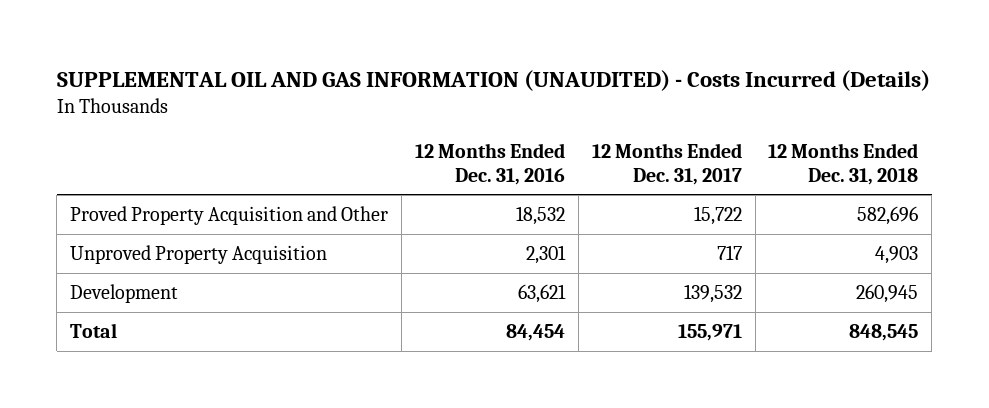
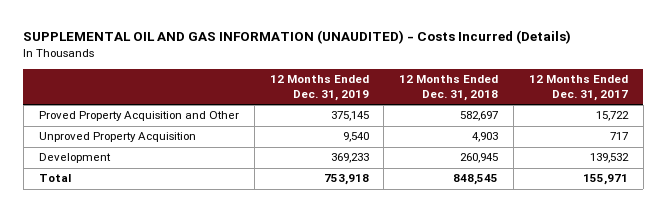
- | 12 Months Ended Dec. 31, 2016 | 12 Months Ended Dec. 31, 2017 | 12 Months Ended Dec. 31, 2018
+ | 12 Months Ended Dec. 31, 2019 | 12 Months Ended Dec. 31, 2018 | 12 Months Ended Dec. 31, 2017
- Proved Property Acquisition and Other | 18,532 | 15,722 | 582,696
+ Proved Property Acquisition and Other | 375,145 | 582,697 | 15,722

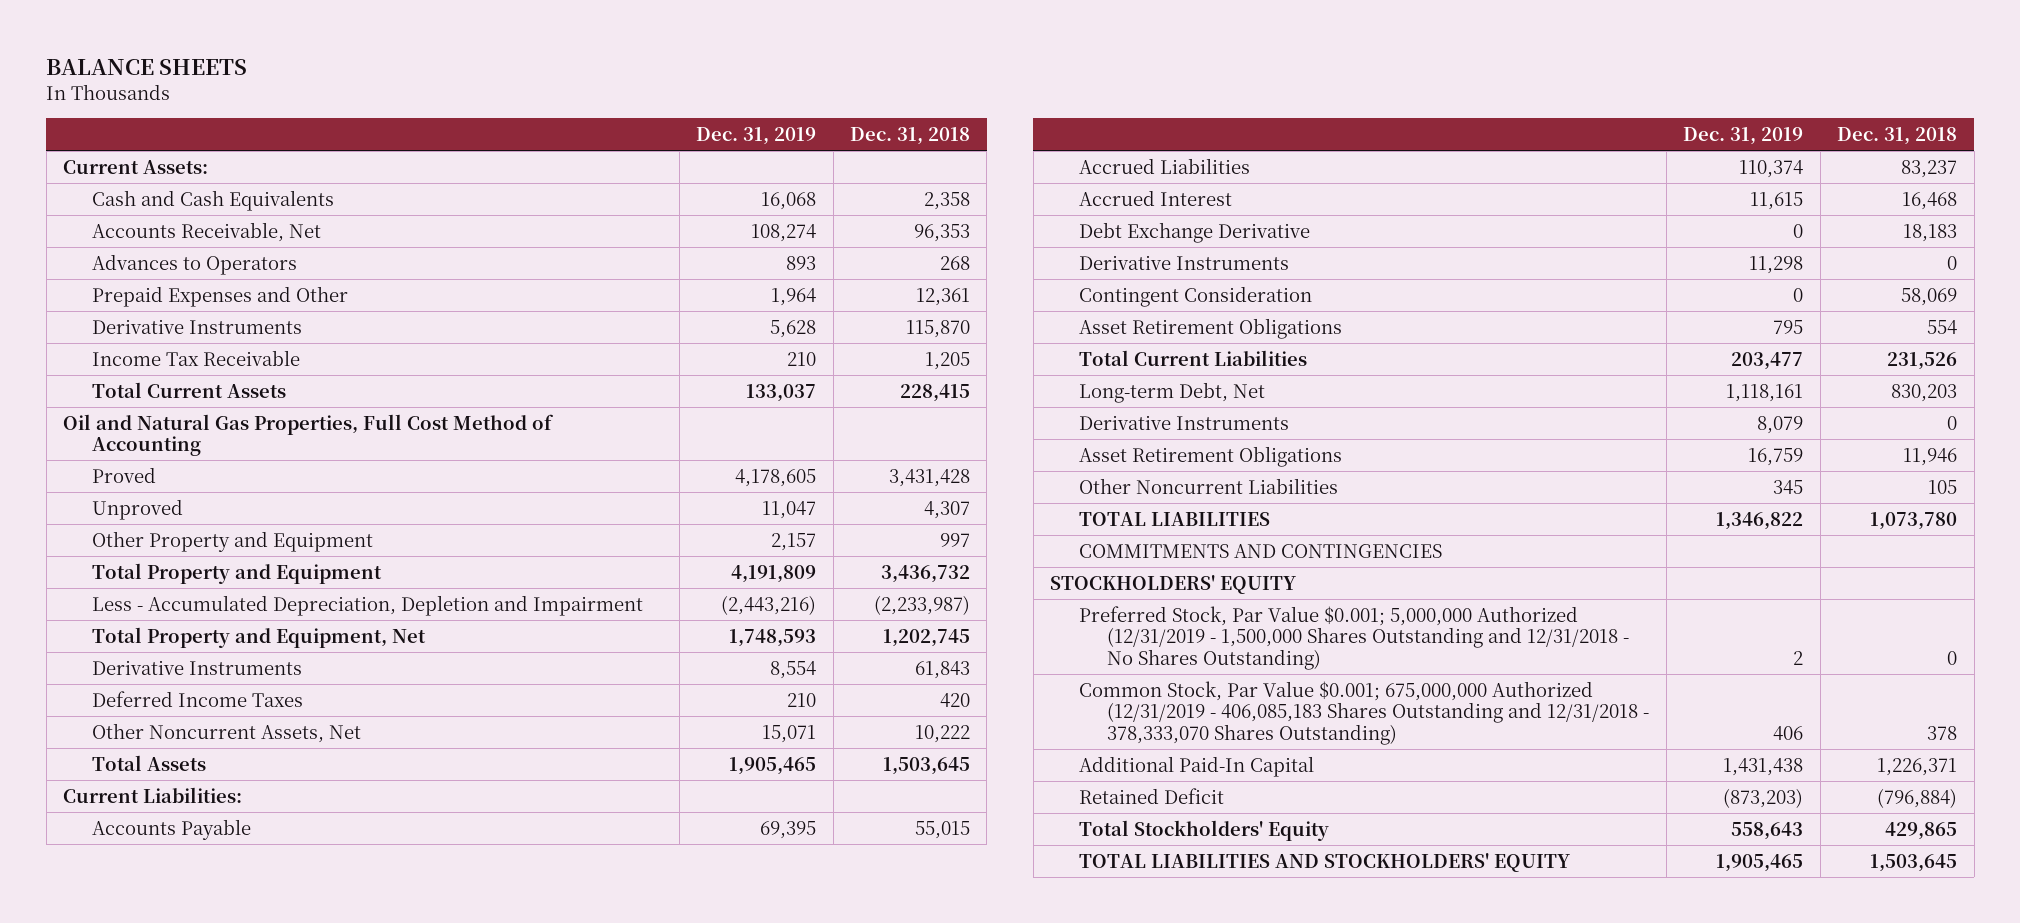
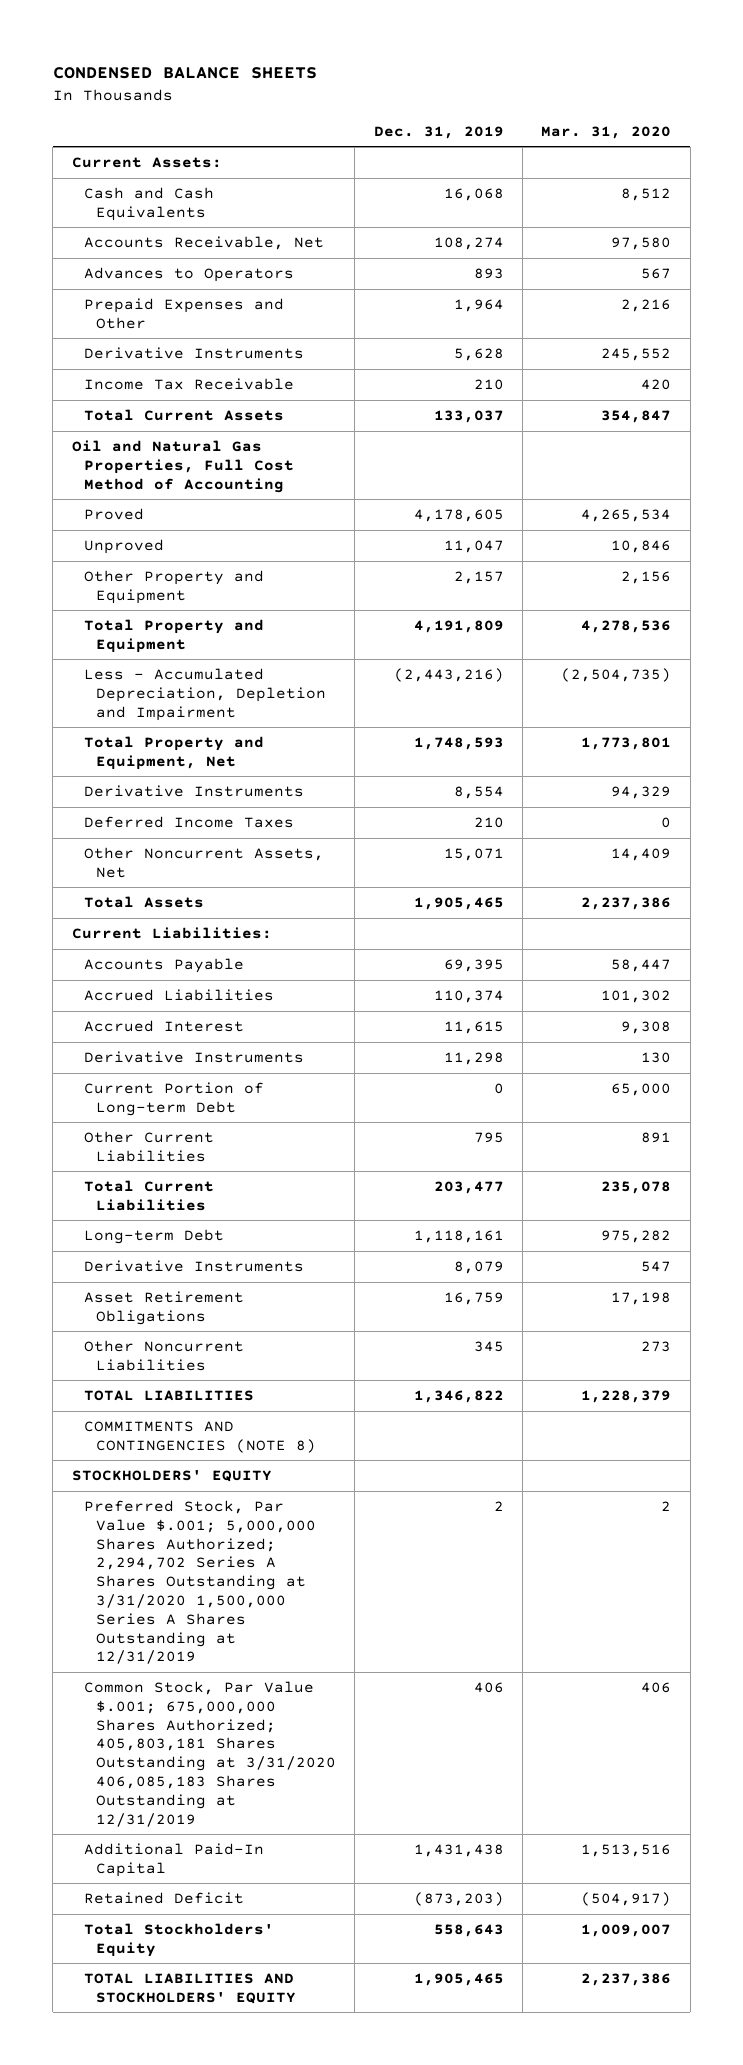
- BALANCE SHEETS
+ CONDENSED BALANCE SHEETS
- | Dec. 31, 2019 | Dec. 31, 2018
+ | Dec. 31, 2019 | Mar. 31, 2020
- Debt Exchange Derivative | 0 | 18,183
- Contingent Consideration | 0 | 58,069
- Asset Retirement Obligations | 795 | 554
+ Current Portion of Long-term Debt | 0 | 65,000
+ Other Current Liabilities | 795 | 891
- Long-term Debt, Net | 1,118,161 | 830,203
+ Long-term Debt | 1,118,161 | 975,282
- COMMITMENTS AND CONTINGENCIES
+ COMMITMENTS AND CONTINGENCIES (NOTE 8)
- Preferred Stock, Par Value $0.001; 5,000,000 Authorized (12/31/2019 - 1,500,000 Shares Outstanding and 12/31/2018 - No Shares Outstanding) | 2 | 0
- Common Stock, Par Value $0.001; 675,000,000 Authorized (12/31/2019 - 406,085,183 Shares Outstanding and 12/31/2018 - 378,333,070 Shares Outstanding) | 406 | 378
+ Preferred Stock, Par Value $.001; 5,000,000 Shares Authorized; 2,294,702 Series A Shares Outstanding at 3/31/2020 1,500,000 Series A Shares Outstanding at 12/31/2019 | 2 | 2
+ Common Stock, Par Value $.001; 675,000,000 Shares Authorized; 405,803,181 Shares Outstanding at 3/31/2020 406,085,183 Shares Outstanding at 12/31/2019 | 406 | 406

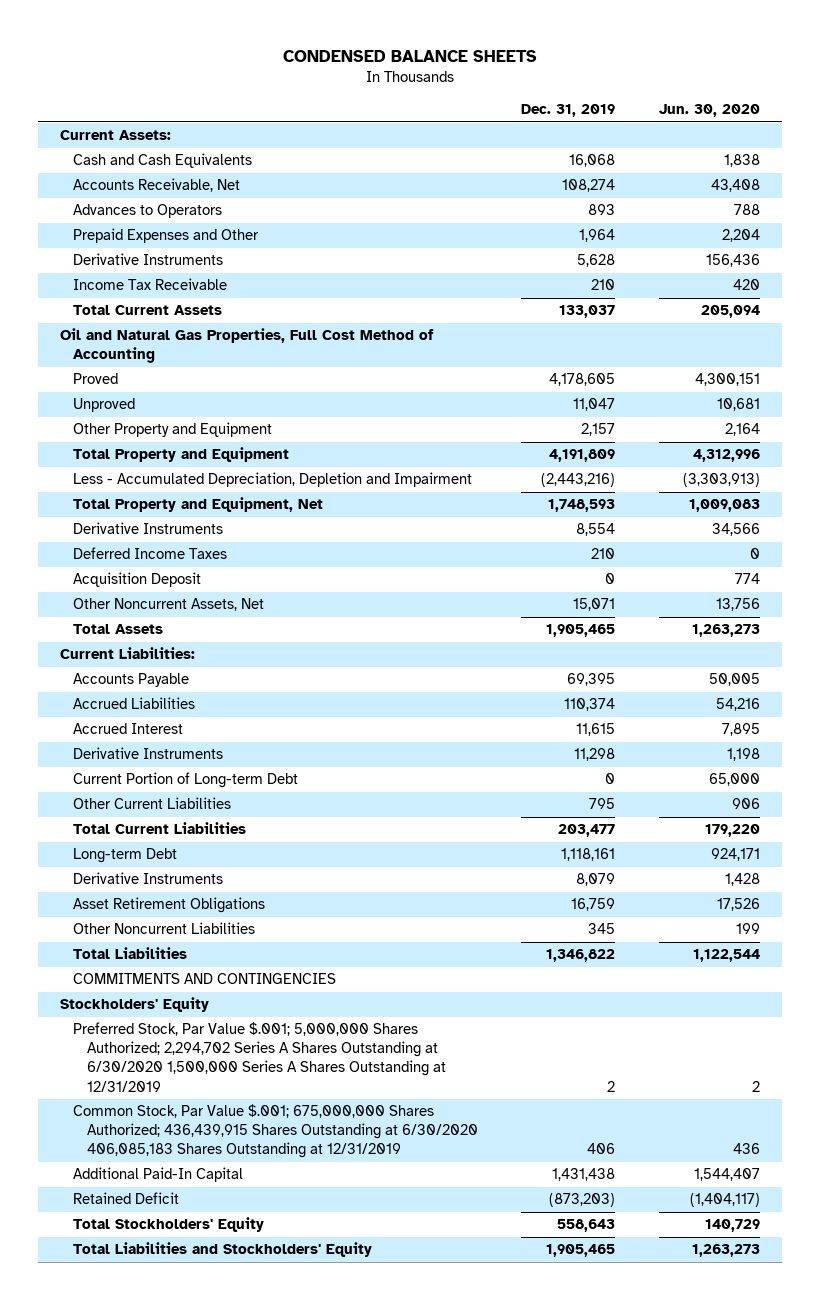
- | Dec. 31, 2019 | Mar. 31, 2020
+ | Dec. 31, 2019 | Jun. 30, 2020
+ Acquisition Deposit | 0 | 774
- TOTAL LIABILITIES | 1,346,822 | 1,228,379
- COMMITMENTS AND CONTINGENCIES (NOTE 8)
- STOCKHOLDERS' EQUITY
- Preferred Stock, Par Value $.001; 5,000,000 Shares Authorized; 2,294,702 Series A Shares Outstanding at 3/31/2020 1,500,000 Series A Shares Outstanding at 12/31/2019 | 2 | 2
- Common Stock, Par Value $.001; 675,000,000 Shares Authorized; 405,803,181 Shares Outstanding at 3/31/2020 406,085,183 Shares Outstanding at 12/31/2019 | 406 | 406
+ Total Liabilities | 1,346,822 | 1,122,544
+ COMMITMENTS AND CONTINGENCIES
+ Stockholders' Equity
+ Preferred Stock, Par Value $.001; 5,000,000 Shares Authorized; 2,294,702 Series A Shares Outstanding at 6/30/2020 1,500,000 Series A Shares Outstanding at 12/31/2019 | 2 | 2
+ Common Stock, Par Value $.001; 675,000,000 Shares Authorized; 436,439,915 Shares Outstanding at 6/30/2020 406,085,183 Shares Outstanding at 12/31/2019 | 406 | 436
- TOTAL LIABILITIES AND STOCKHOLDERS' EQUITY | 1,905,465 | 2,237,386
+ Total Liabilities and Stockholders' Equity | 1,905,465 | 1,263,273

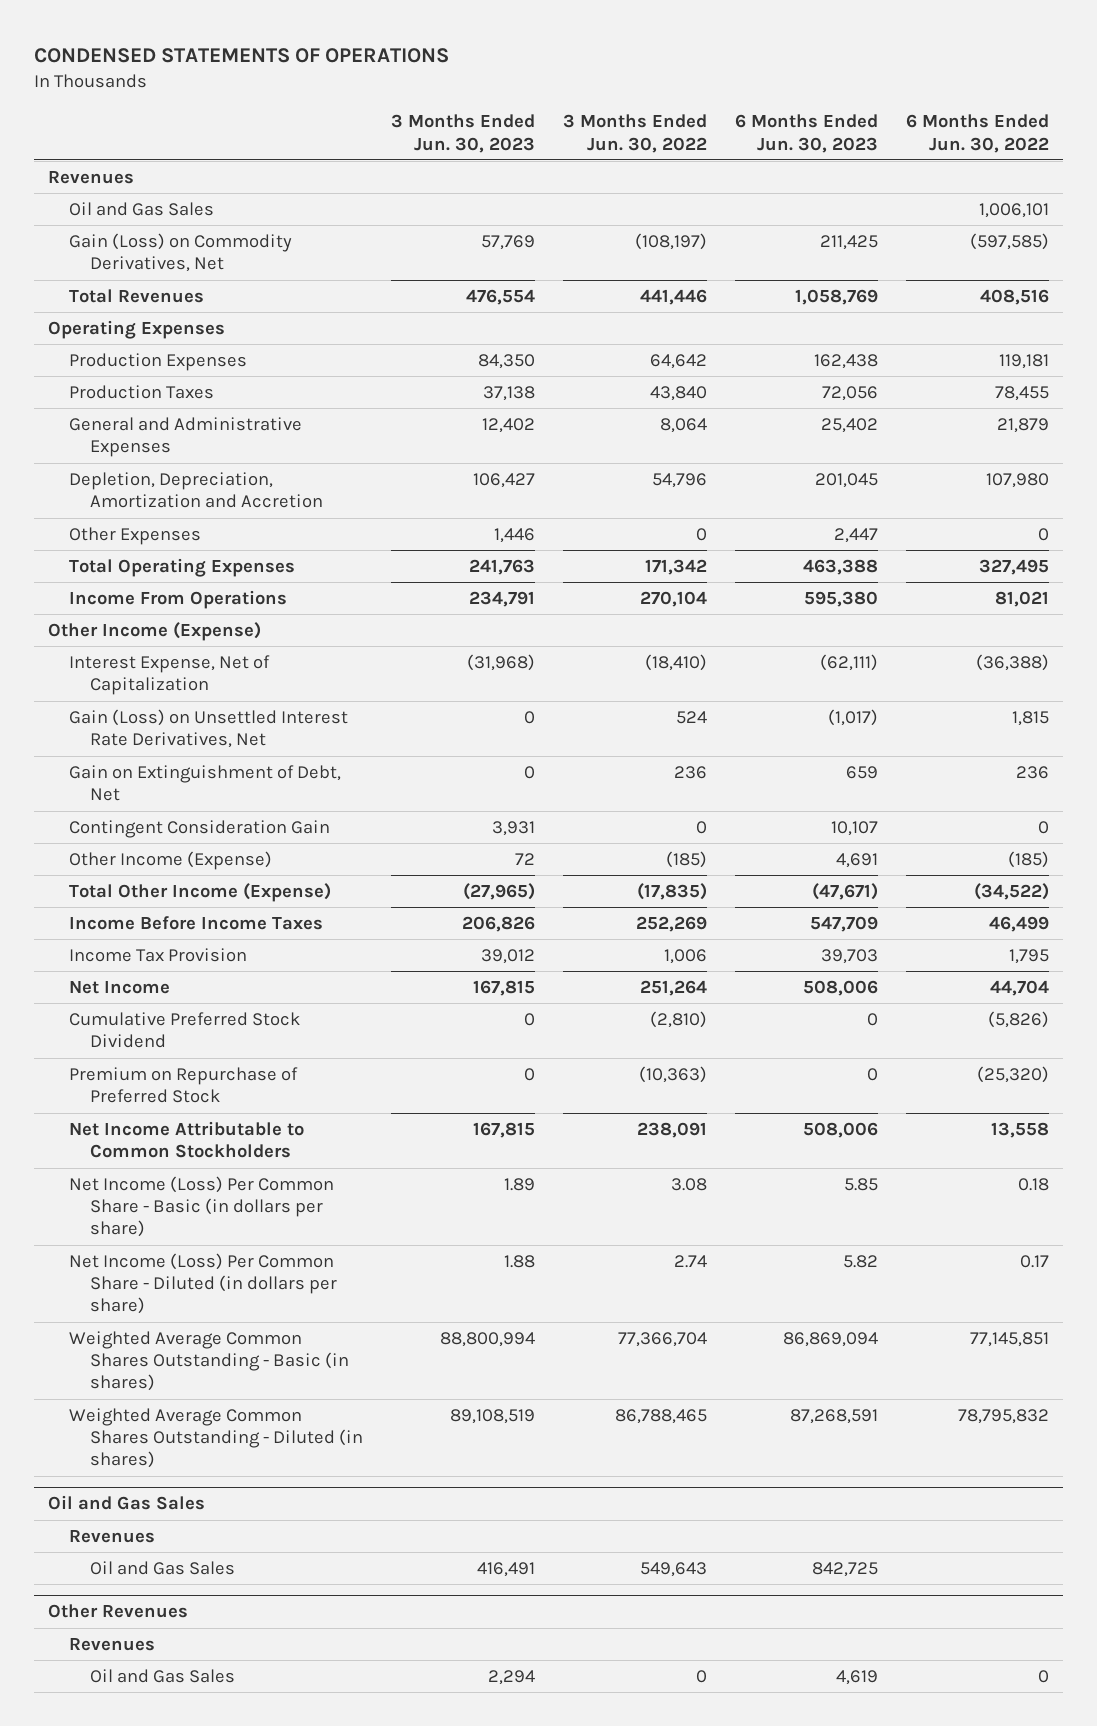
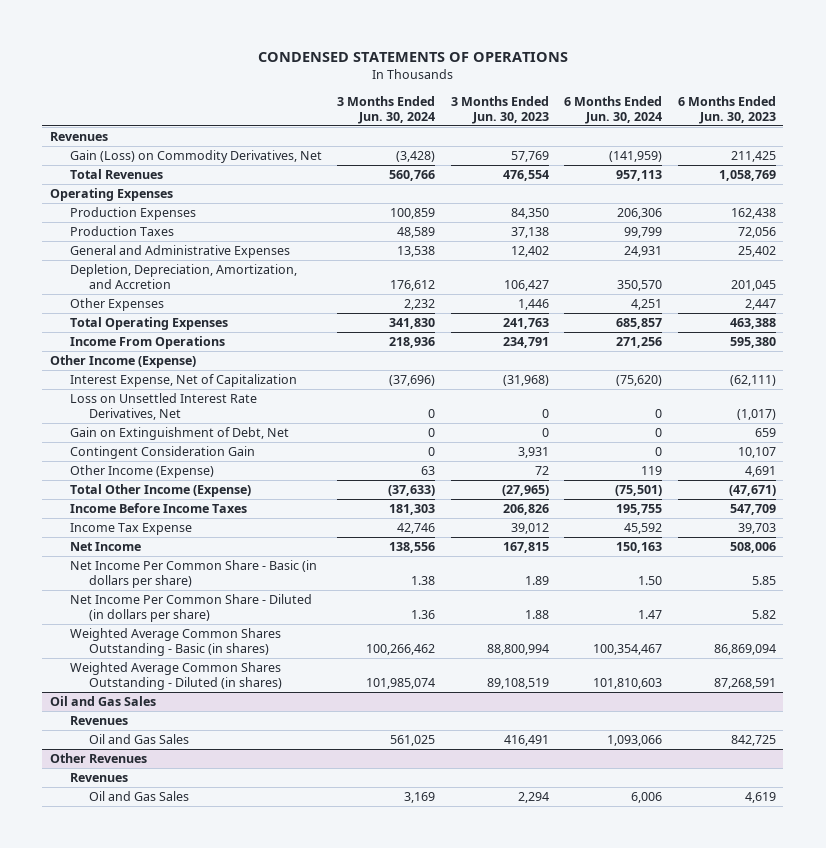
- | 3 Months Ended Jun. 30, 2023 | 3 Months Ended Jun. 30, 2022 | 6 Months Ended Jun. 30, 2023 | 6 Months Ended Jun. 30, 2022
+ | 3 Months Ended Jun. 30, 2024 | 3 Months Ended Jun. 30, 2023 | 6 Months Ended Jun. 30, 2024 | 6 Months Ended Jun. 30, 2023
- Oil and Gas Sales | | | | 1,006,101
- Depletion, Depreciation, Amortization and Accretion | 106,427 | 54,796 | 201,045 | 107,980
+ Depletion, Depreciation, Amortization, and Accretion | 176,612 | 106,427 | 350,570 | 201,045
- Gain (Loss) on Unsettled Interest Rate Derivatives, Net | 0 | 524 | (1,017) | 1,815
+ Loss on Unsettled Interest Rate Derivatives, Net | 0 | 0 | 0 | (1,017)
- Income Tax Provision | 39,012 | 1,006 | 39,703 | 1,795
+ Income Tax Expense | 42,746 | 39,012 | 45,592 | 39,703
- Cumulative Preferred Stock Dividend | 0 | (2,810) | 0 | (5,826)
- Premium on Repurchase of Preferred Stock | 0 | (10,363) | 0 | (25,320)
- Net Income Attributable to Common Stockholders | 167,815 | 238,091 | 508,006 | 13,558
- Net Income (Loss) Per Common Share - Basic (in dollars per share) | 1.89 | 3.08 | 5.85 | 0.18
- Net Income (Loss) Per Common Share - Diluted (in dollars per share) | 1.88 | 2.74 | 5.82 | 0.17
+ Net Income Per Common Share - Basic (in dollars per share) | 1.38 | 1.89 | 1.50 | 5.85
+ Net Income Per Common Share - Diluted (in dollars per share) | 1.36 | 1.88 | 1.47 | 5.82

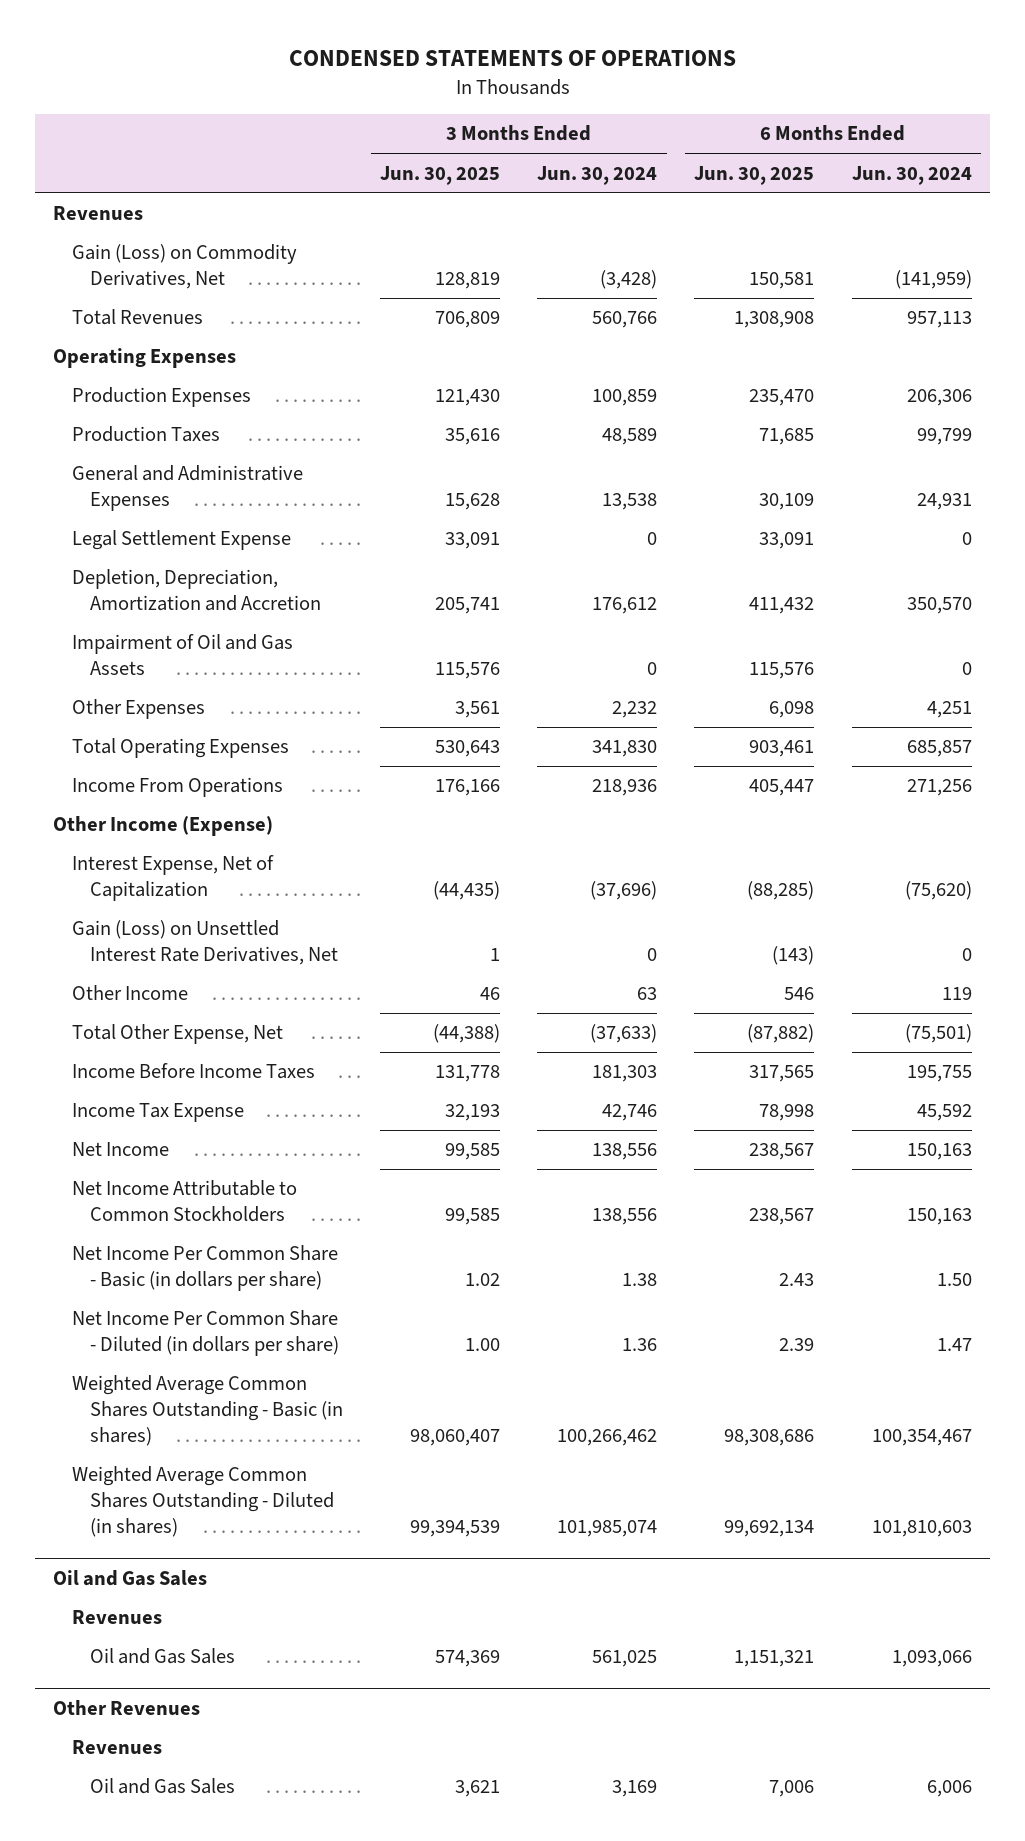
- | 3 Months Ended Jun. 30, 2024 | 3 Months Ended Jun. 30, 2023 | 6 Months Ended Jun. 30, 2024 | 6 Months Ended Jun. 30, 2023
+ | 3 Months Ended Jun. 30, 2025 | 3 Months Ended Jun. 30, 2024 | 6 Months Ended Jun. 30, 2025 | 6 Months Ended Jun. 30, 2024
- Depletion, Depreciation, Amortization, and Accretion | 176,612 | 106,427 | 350,570 | 201,045
+ Legal Settlement Expense | 33,091 | 0 | 33,091 | 0
+ Depletion, Depreciation, Amortization and Accretion | 205,741 | 176,612 | 411,432 | 350,570
+ Impairment of Oil and Gas Assets | 115,576 | 0 | 115,576 | 0
- Loss on Unsettled Interest Rate Derivatives, Net | 0 | 0 | 0 | (1,017)
- Gain on Extinguishment of Debt, Net | 0 | 0 | 0 | 659
- Contingent Consideration Gain | 0 | 3,931 | 0 | 10,107
- Other Income (Expense) | 63 | 72 | 119 | 4,691
- Total Other Income (Expense) | (37,633) | (27,965) | (75,501) | (47,671)
+ Gain (Loss) on Unsettled Interest Rate Derivatives, Net | 1 | 0 | (143) | 0
+ Other Income | 46 | 63 | 546 | 119
+ Total Other Expense, Net | (44,388) | (37,633) | (87,882) | (75,501)
+ Net Income Attributable to Common Stockholders | 99,585 | 138,556 | 238,567 | 150,163

